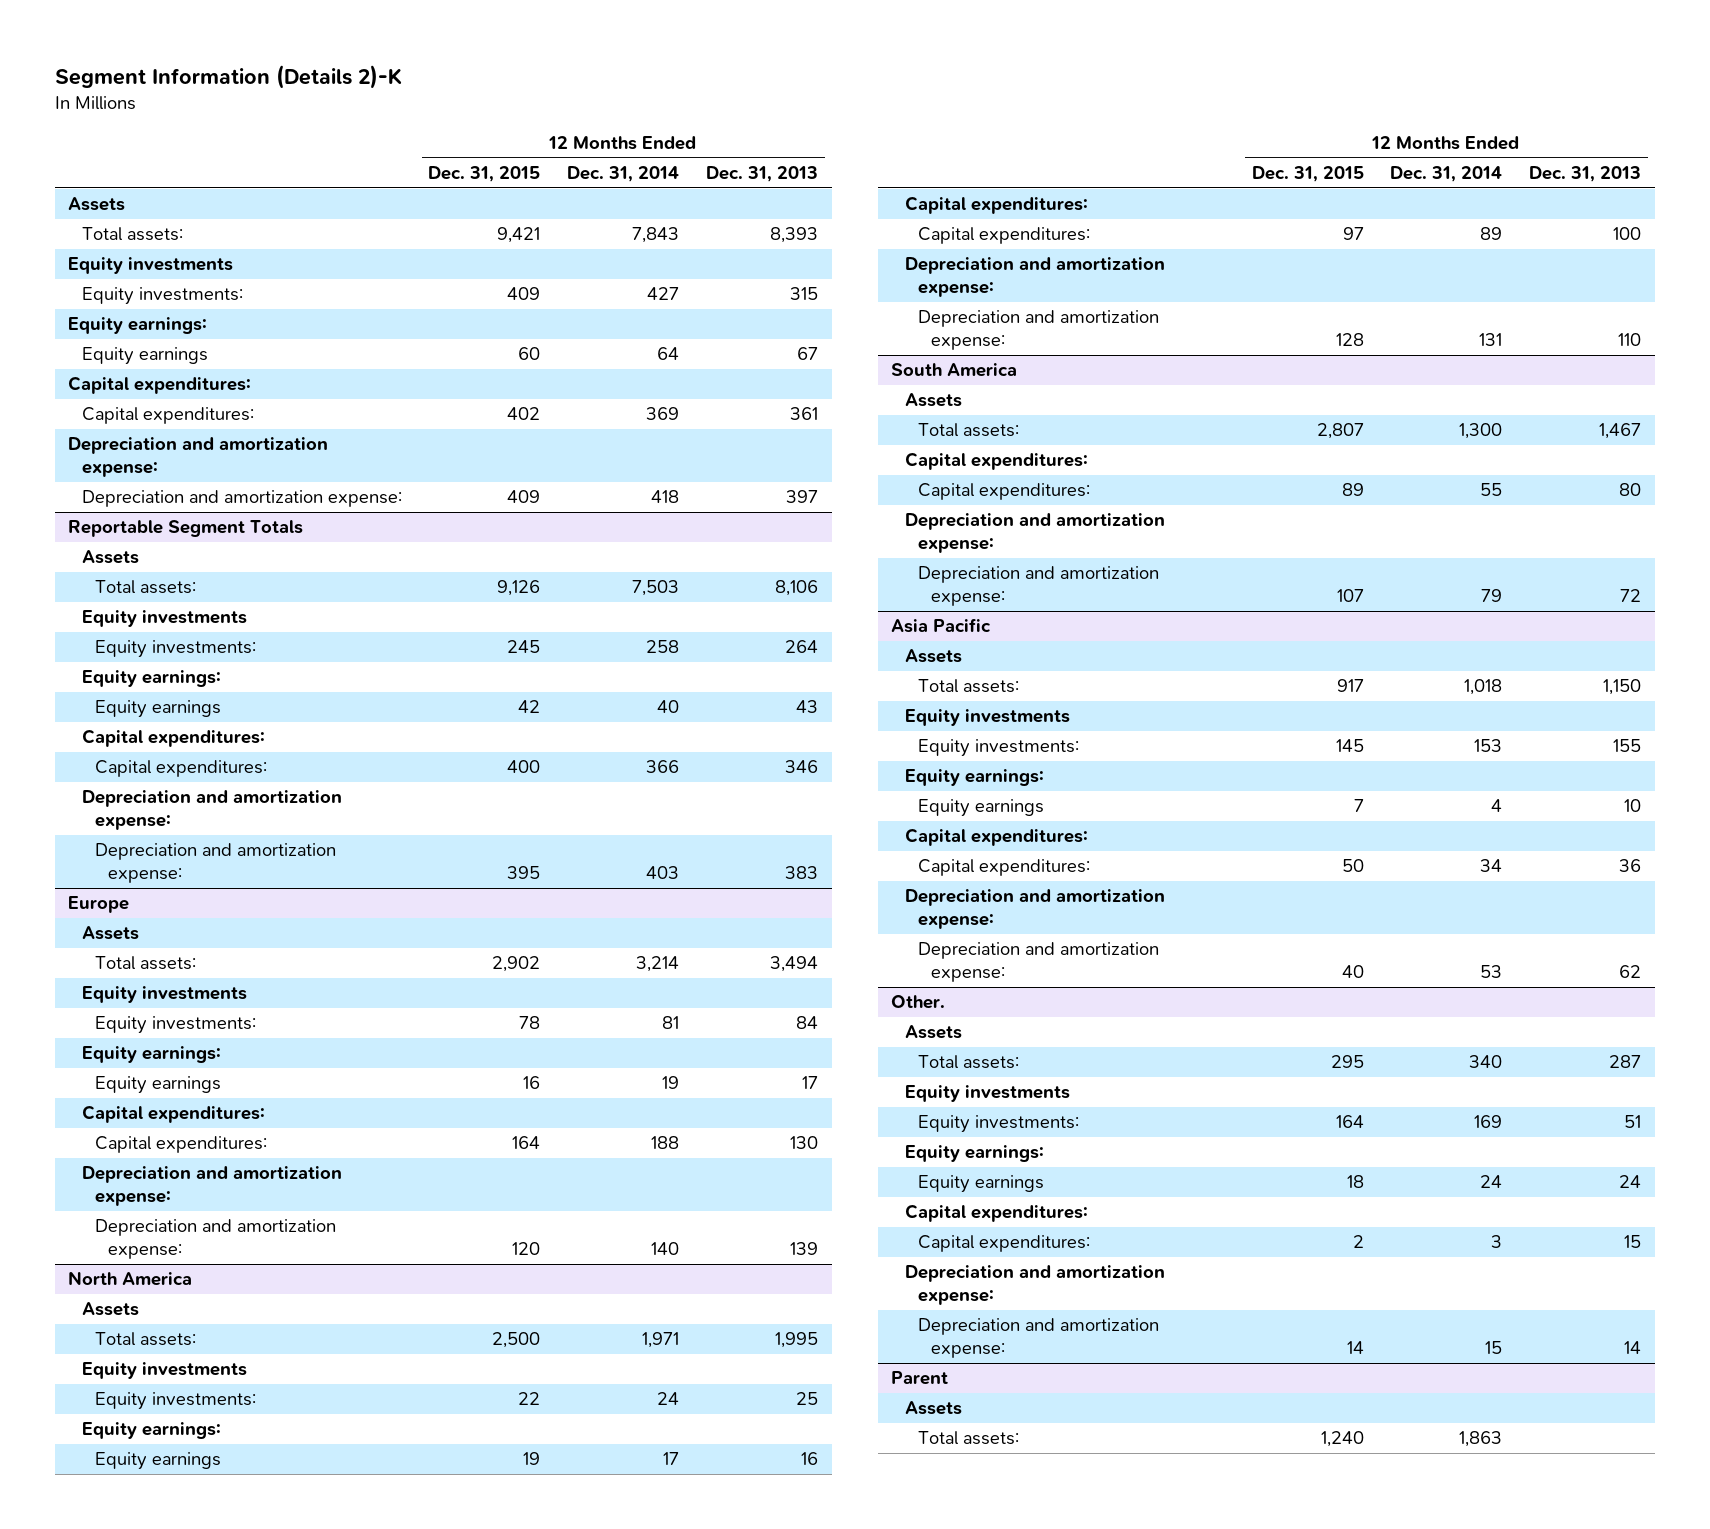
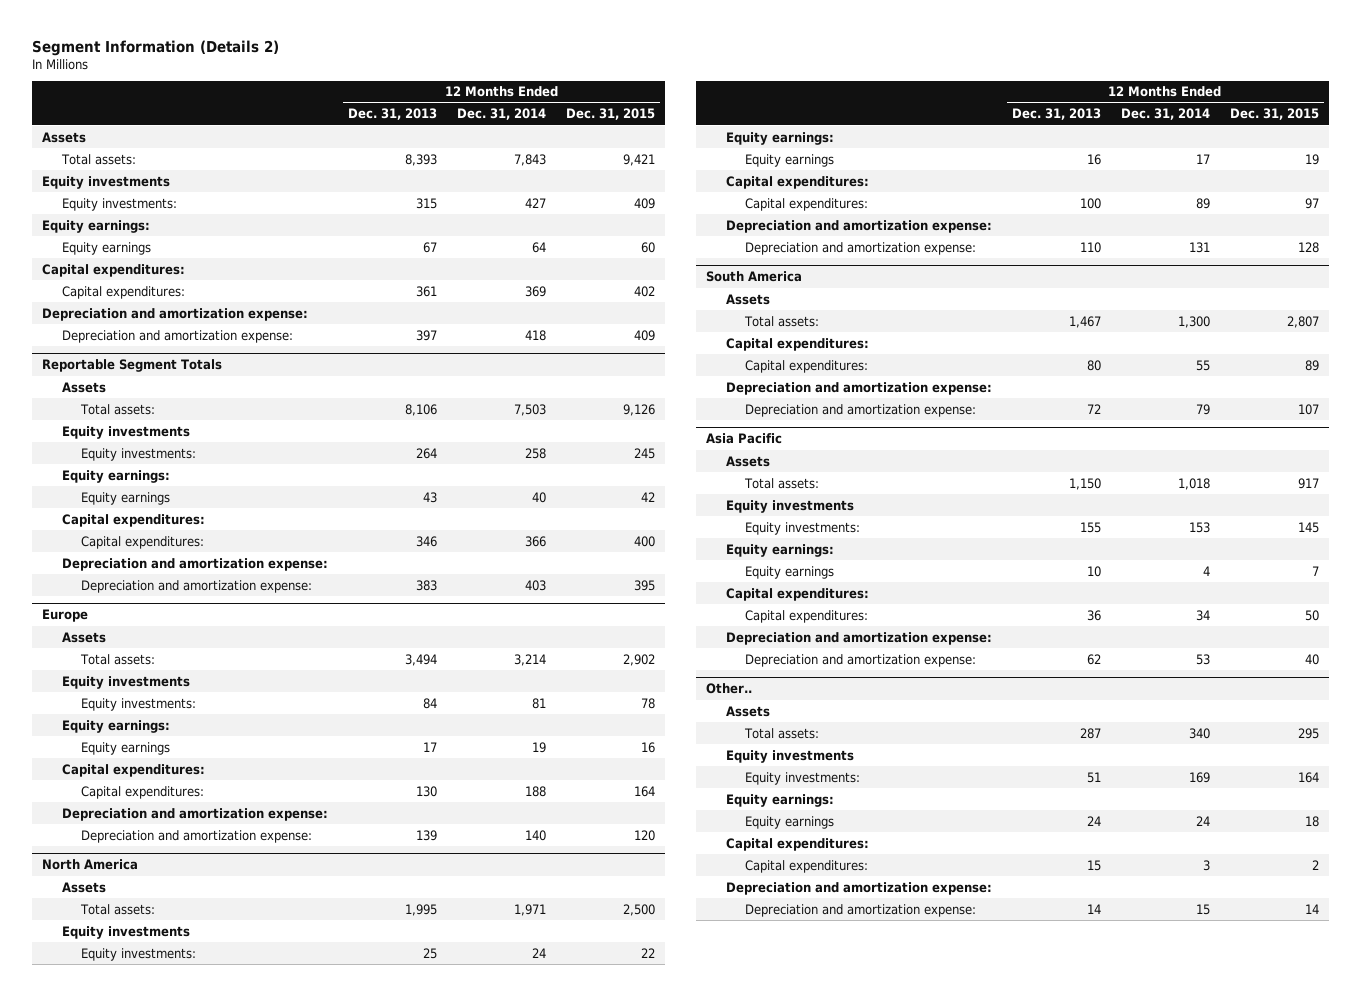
- Segment Information (Details 2)-K
+ Segment Information (Details 2)
- | 12 Months Ended Dec. 31, 2015 | 12 Months Ended Dec. 31, 2014 | 12 Months Ended Dec. 31, 2013
+ | 12 Months Ended Dec. 31, 2013 | 12 Months Ended Dec. 31, 2014 | 12 Months Ended Dec. 31, 2015
- Other.
+ Other..
- Parent
- Assets
- Total assets: | 1,240 | 1,863 |

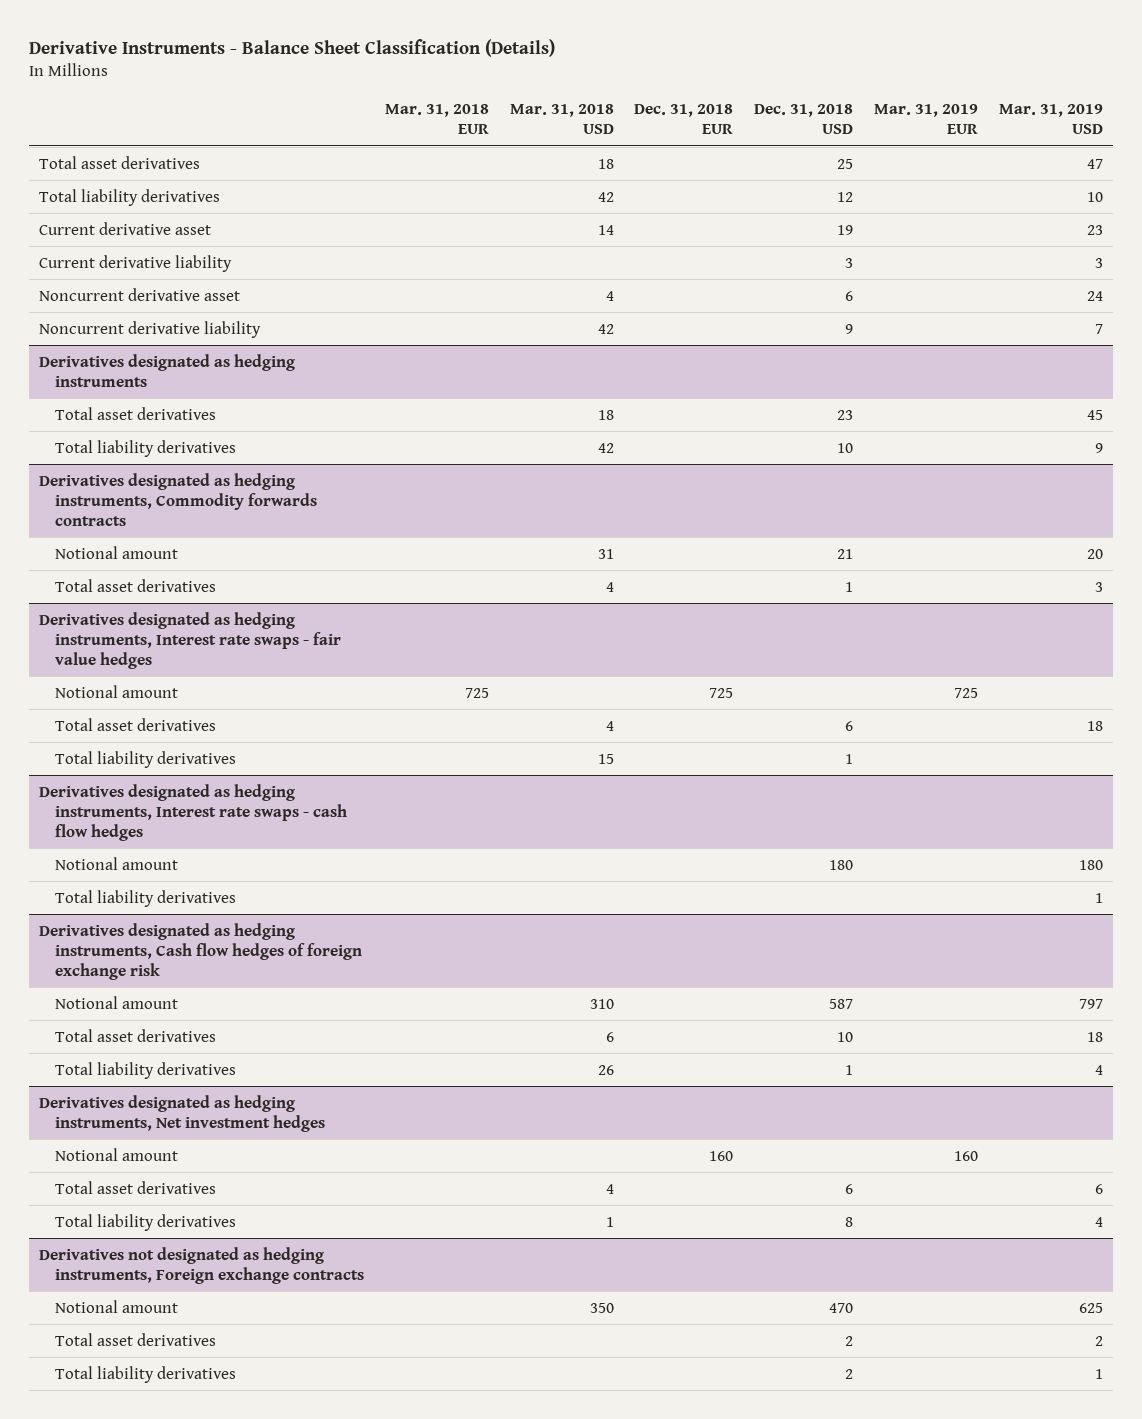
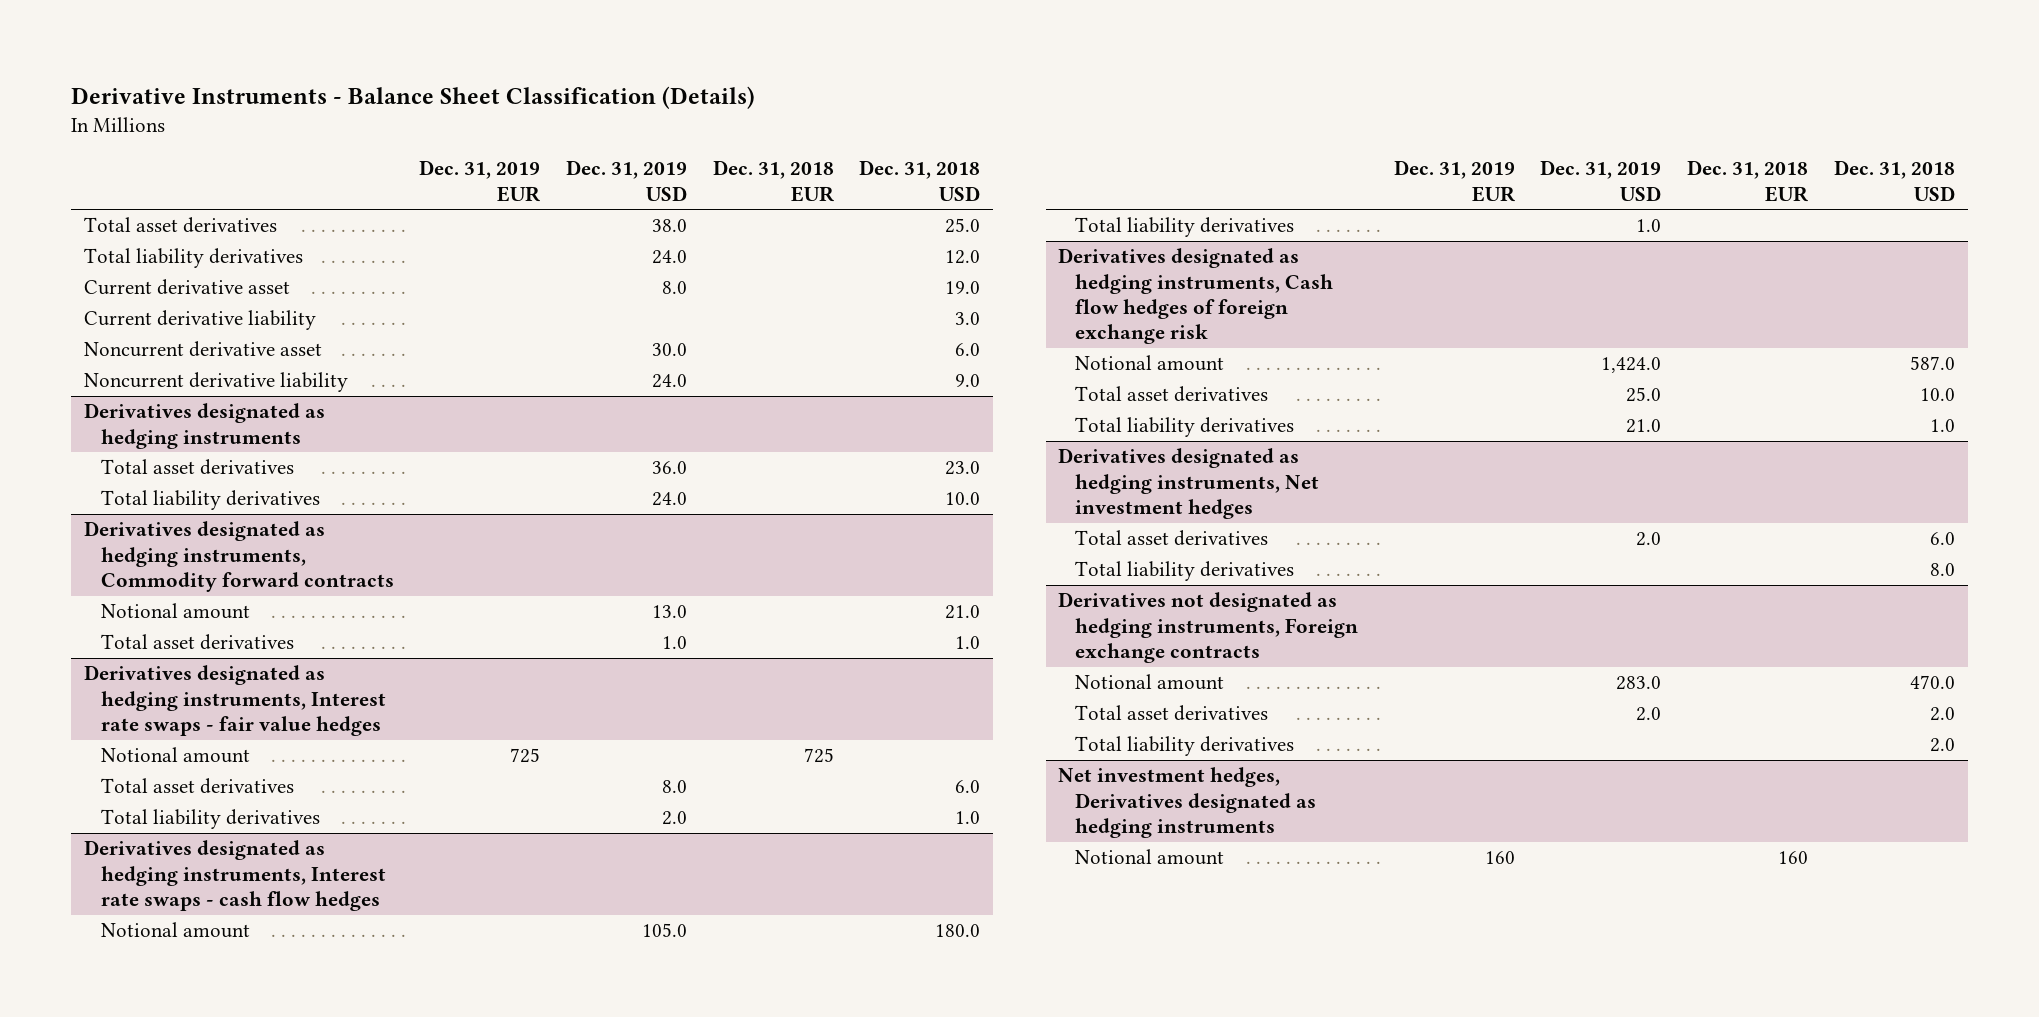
- | Mar. 31, 2018 EUR | Mar. 31, 2018 USD | Dec. 31, 2018 EUR | Dec. 31, 2018 USD | Mar. 31, 2019 EUR | Mar. 31, 2019 USD
+ | Dec. 31, 2019 EUR | Dec. 31, 2019 USD | Dec. 31, 2018 EUR | Dec. 31, 2018 USD
- Total asset derivatives | | 18 | | 25 | | 47
- Total liability derivatives | | 42 | | 12 | | 10
- Current derivative asset | | 14 | | 19 | | 23
- Current derivative liability | | | | 3 | | 3
- Noncurrent derivative asset | | 4 | | 6 | | 24
- Noncurrent derivative liability | | 42 | | 9 | | 7
+ Total asset derivatives | | 38.0 | | 25.0
+ Total liability derivatives | | 24.0 | | 12.0
+ Current derivative asset | | 8.0 | | 19.0
+ Current derivative liability | | | | 3.0
+ Noncurrent derivative asset | | 30.0 | | 6.0
+ Noncurrent derivative liability | | 24.0 | | 9.0
@ Derivatives designated as hedging instruments
- Total asset derivatives | | 18 | | 23 | | 45
- Total liability derivatives | | 42 | | 10 | | 9
- Derivatives designated as hedging instruments, Commodity forwards contracts
- Notional amount | | 31 | | 21 | | 20
- Total asset derivatives | | 4 | | 1 | | 3
@ Derivatives designated as hedging instruments
+ Total asset derivatives | | 36.0 | | 23.0
+ Total liability derivatives | | 24.0 | | 10.0
+ Derivatives designated as hedging instruments, Commodity forward contracts
+ Notional amount | | 13.0 | | 21.0
+ Total asset derivatives | | 1.0 | | 1.0
@ Derivatives designated as hedging instruments, Interest rate swaps - fair value hedges
- Total asset derivatives | | 4 | | 6 | | 18
- Total liability derivatives | | 15 | | 1 | |
+ Total asset derivatives | | 8.0 | | 6.0
+ Total liability derivatives | | 2.0 | | 1.0
@ Derivatives designated as hedging instruments, Interest rate swaps - cash flow hedges
- Notional amount | | | | 180 | | 180
+ Notional amount | | 105.0 | | 180.0
@ Derivatives designated as hedging instruments, Cash flow hedges of foreign exchange risk
- Notional amount | | 310 | | 587 | | 797
- Total asset derivatives | | 6 | | 10 | | 18
- Total liability derivatives | | 26 | | 1 | | 4
+ Notional amount | | 1,424.0 | | 587.0
+ Total asset derivatives | | 25.0 | | 10.0
+ Total liability derivatives | | 21.0 | | 1.0
@ Derivatives designated as hedging instruments, Net investment hedges
- Notional amount | | | 160 | | 160 |
- Total asset derivatives | | 4 | | 6 | | 6
- Total liability derivatives | | 1 | | 8 | | 4
+ Total asset derivatives | | 2.0 | | 6.0
+ Total liability derivatives | | | | 8.0
@ Derivatives not designated as hedging instruments, Foreign exchange contracts
- Notional amount | | 350 | | 470 | | 625
- Total asset derivatives | | | | 2 | | 2
- Total liability derivatives | | | | 2 | | 1
+ Notional amount | | 283.0 | | 470.0
+ Total asset derivatives | | 2.0 | | 2.0
+ Total liability derivatives | | | | 2.0
+ Net investment hedges, Derivatives designated as hedging instruments
+ Notional amount | 160 | | 160 |

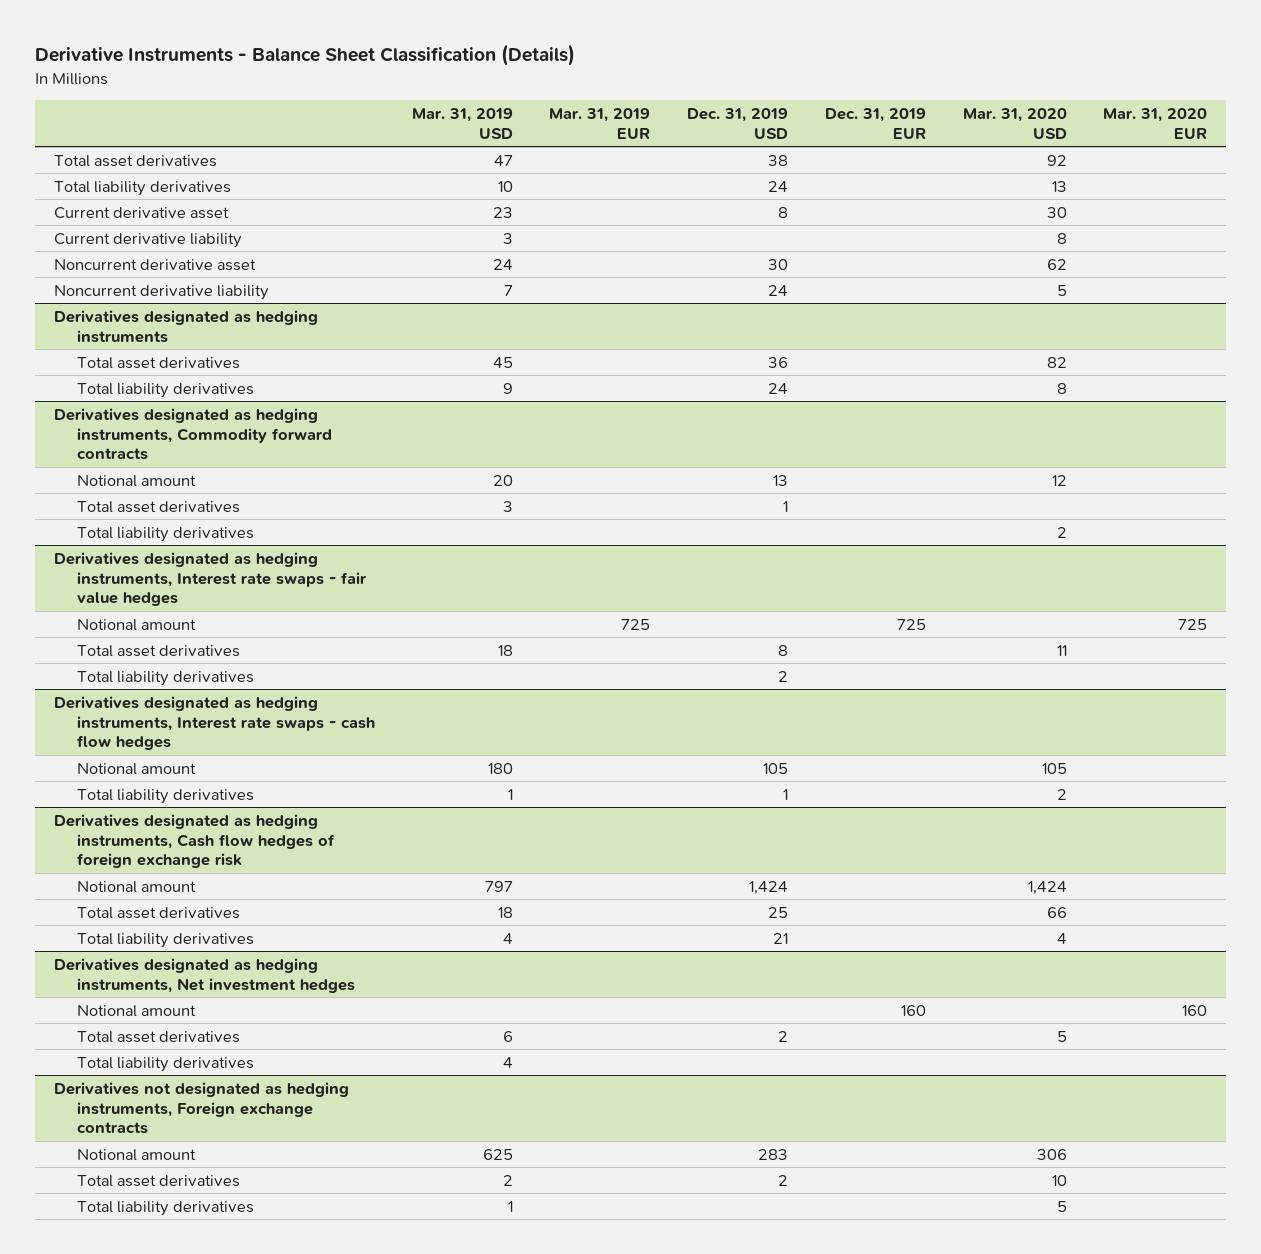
- | Dec. 31, 2019 EUR | Dec. 31, 2019 USD | Dec. 31, 2018 EUR | Dec. 31, 2018 USD
+ | Mar. 31, 2019 USD | Mar. 31, 2019 EUR | Dec. 31, 2019 USD | Dec. 31, 2019 EUR | Mar. 31, 2020 USD | Mar. 31, 2020 EUR
- Total asset derivatives | | 38.0 | | 25.0
- Total liability derivatives | | 24.0 | | 12.0
- Current derivative asset | | 8.0 | | 19.0
+ Total asset derivatives | 47 | | 38 | | 92 |
+ Total liability derivatives | 10 | | 24 | | 13 |
+ Current derivative asset | 23 | | 8 | | 30 |
- Noncurrent derivative asset | | 30.0 | | 6.0
- Noncurrent derivative liability | | 24.0 | | 9.0
+ Noncurrent derivative asset | 24 | | 30 | | 62 |
+ Noncurrent derivative liability | 7 | | 24 | | 5 |
@ Derivatives designated as hedging instruments
- Total asset derivatives | | 36.0 | | 23.0
- Total liability derivatives | | 24.0 | | 10.0
+ Total asset derivatives | 45 | | 36 | | 82 |
+ Total liability derivatives | 9 | | 24 | | 8 |
@ Derivatives designated as hedging instruments, Commodity forward contracts
- Notional amount | | 13.0 | | 21.0
- Total asset derivatives | | 1.0 | | 1.0
+ Notional amount | 20 | | 13 | | 12 |
+ Total asset derivatives | 3 | | 1 | | |
+ Total liability derivatives | | | | | 2 |
@ Derivatives designated as hedging instruments, Interest rate swaps - fair value hedges
- Total asset derivatives | | 8.0 | | 6.0
- Total liability derivatives | | 2.0 | | 1.0
+ Total asset derivatives | 18 | | 8 | | 11 |
+ Total liability derivatives | | | 2 | | |
@ Derivatives designated as hedging instruments, Interest rate swaps - cash flow hedges
- Notional amount | | 105.0 | | 180.0
- Total liability derivatives | | 1.0 | |
+ Notional amount | 180 | | 105 | | 105 |
+ Total liability derivatives | 1 | | 1 | | 2 |
@ Derivatives designated as hedging instruments, Cash flow hedges of foreign exchange risk
- Notional amount | | 1,424.0 | | 587.0
- Total asset derivatives | | 25.0 | | 10.0
- Total liability derivatives | | 21.0 | | 1.0
+ Notional amount | 797 | | 1,424 | | 1,424 |
+ Total asset derivatives | 18 | | 25 | | 66 |
+ Total liability derivatives | 4 | | 21 | | 4 |
@ Derivatives designated as hedging instruments, Net investment hedges
- Total asset derivatives | | 2.0 | | 6.0
+ Notional amount | | | | 160 | | 160
+ Total asset derivatives | 6 | | 2 | | 5 |
@ Derivatives not designated as hedging instruments, Foreign exchange contracts
- Notional amount | | 283.0 | | 470.0
- Total asset derivatives | | 2.0 | | 2.0
+ Notional amount | 625 | | 283 | | 306 |
+ Total asset derivatives | 2 | | 2 | | 10 |
- Net investment hedges, Derivatives designated as hedging instruments
- Notional amount | 160 | | 160 |

